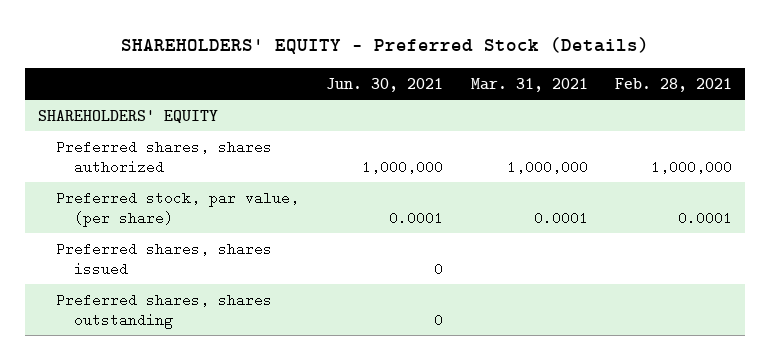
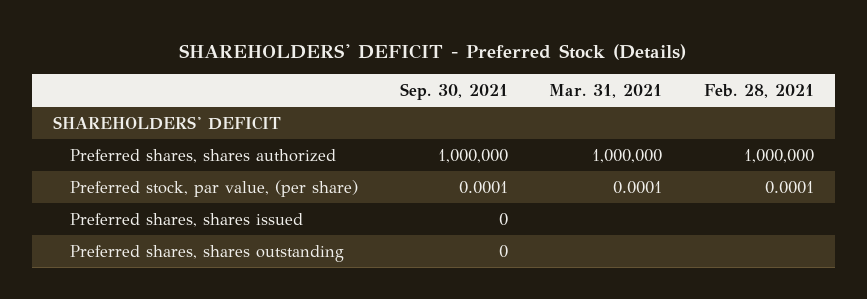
- SHAREHOLDERS' EQUITY - Preferred Stock (Details)
+ SHAREHOLDERS' DEFICIT - Preferred Stock (Details)
- | Jun. 30, 2021 | Mar. 31, 2021 | Feb. 28, 2021
+ | Sep. 30, 2021 | Mar. 31, 2021 | Feb. 28, 2021
- SHAREHOLDERS' EQUITY
+ SHAREHOLDERS' DEFICIT

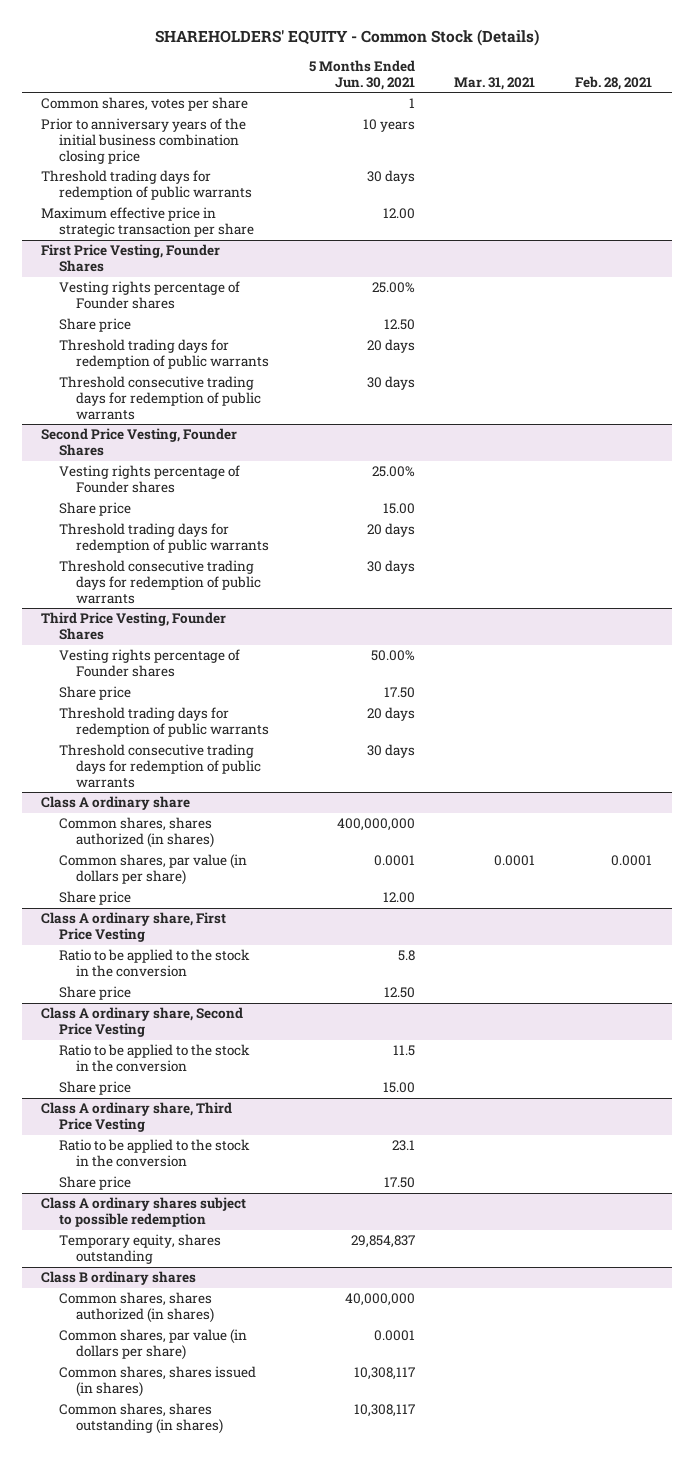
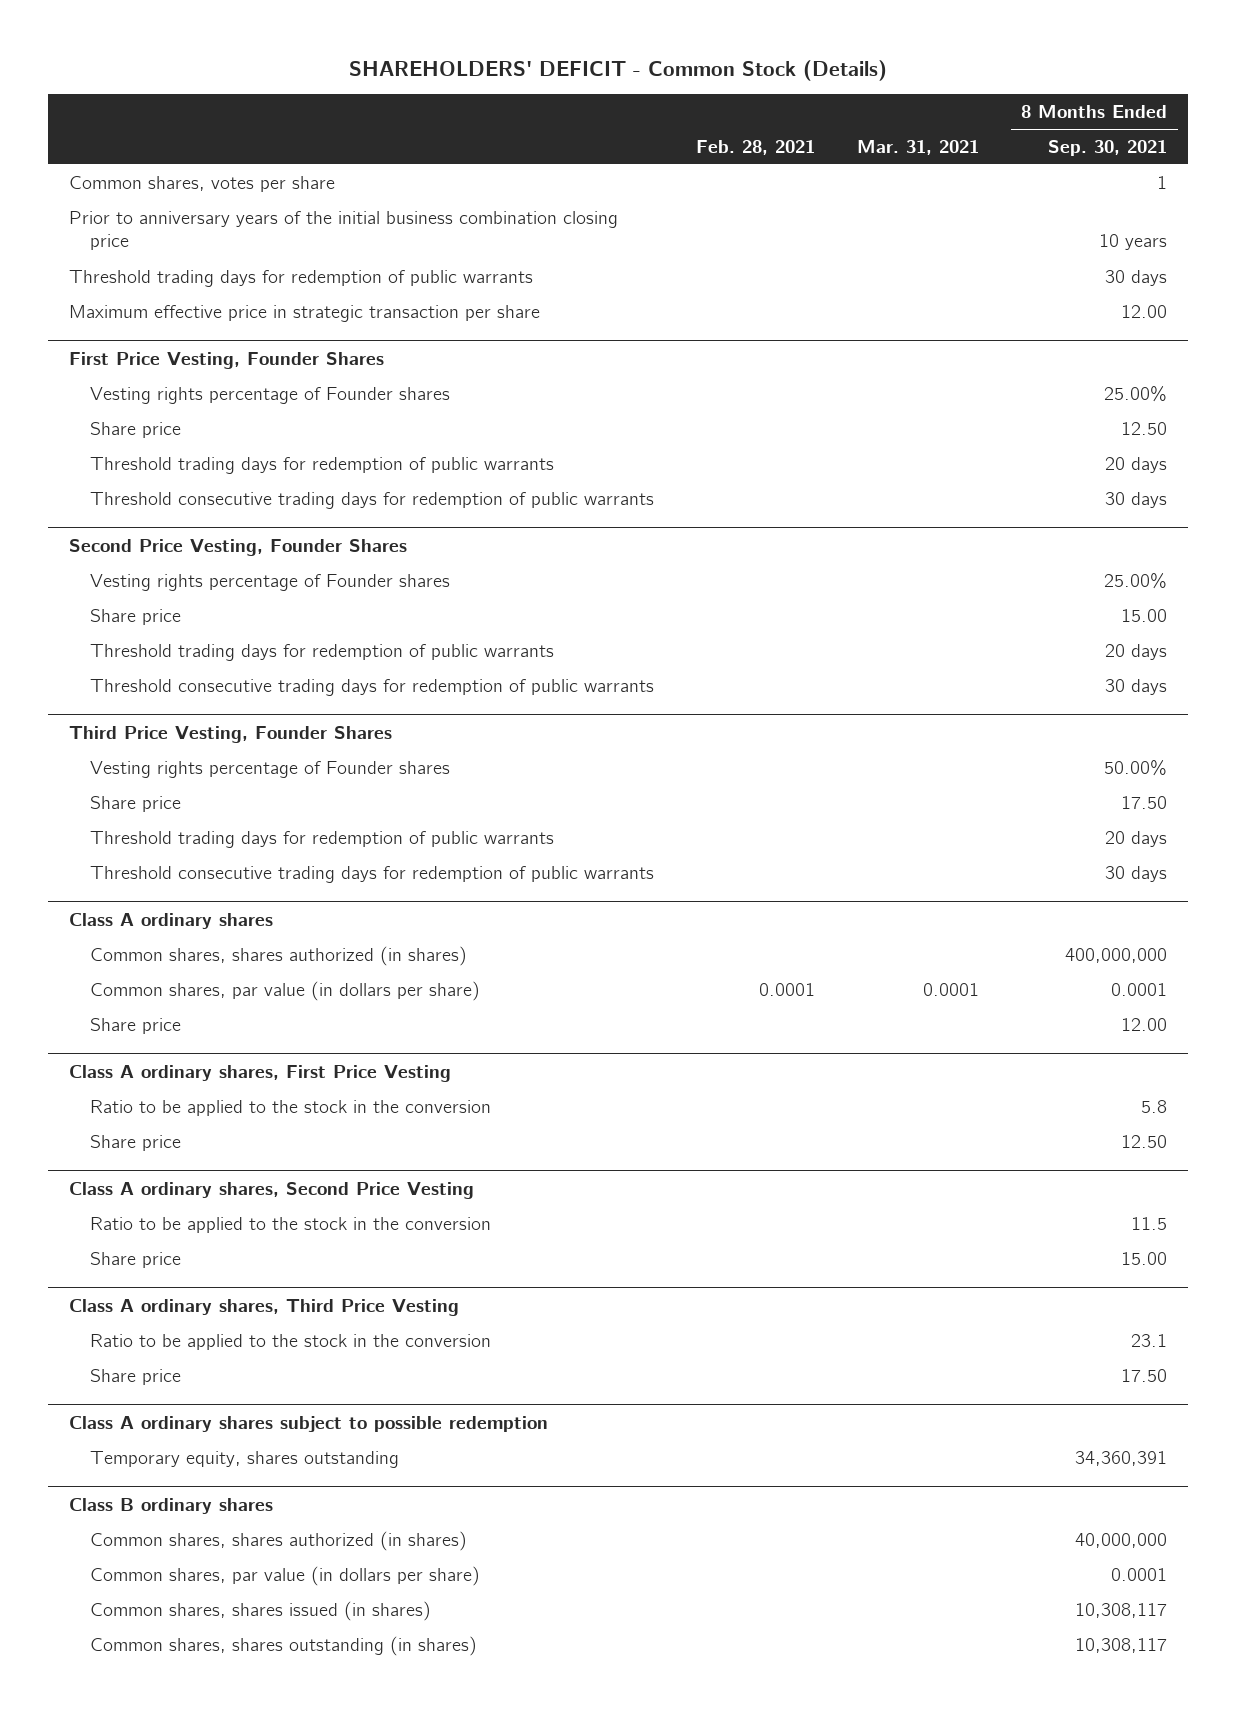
- SHAREHOLDERS' EQUITY - Common Stock (Details)
+ SHAREHOLDERS' DEFICIT - Common Stock (Details)
- | 5 Months Ended Jun. 30, 2021 | Mar. 31, 2021 | Feb. 28, 2021
+ | Feb. 28, 2021 | Mar. 31, 2021 | 8 Months Ended Sep. 30, 2021
- Class A ordinary share
+ Class A ordinary shares
- Class A ordinary share, First Price Vesting
+ Class A ordinary shares, First Price Vesting
- Class A ordinary share, Second Price Vesting
+ Class A ordinary shares, Second Price Vesting
- Class A ordinary share, Third Price Vesting
+ Class A ordinary shares, Third Price Vesting

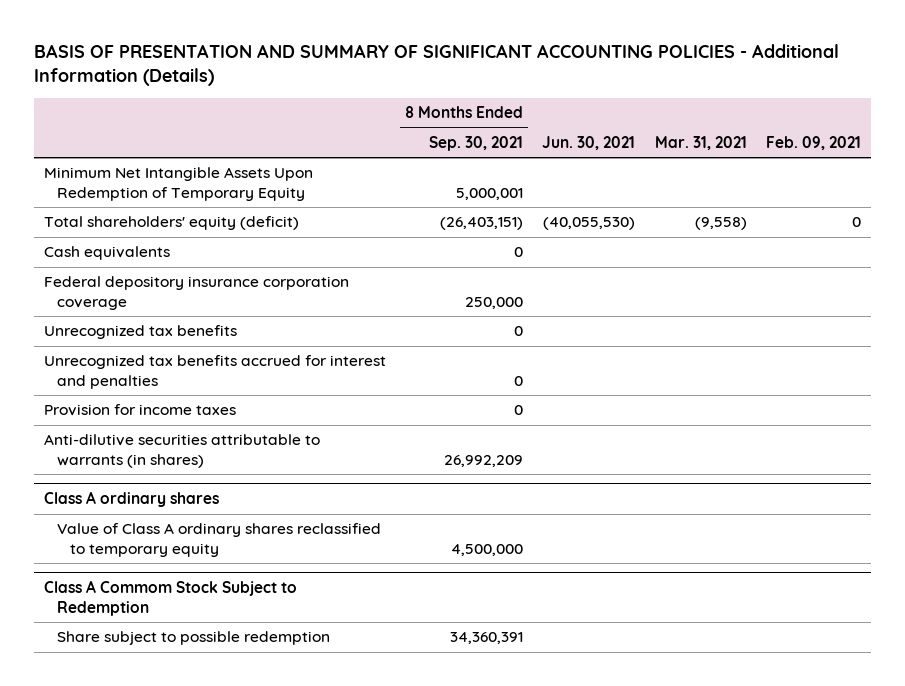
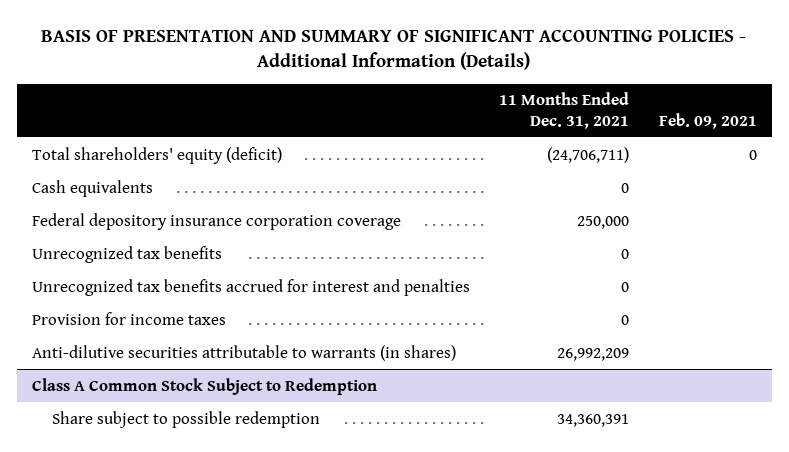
- | 8 Months Ended Sep. 30, 2021 | Jun. 30, 2021 | Mar. 31, 2021 | Feb. 09, 2021
+ | 11 Months Ended Dec. 31, 2021 | Feb. 09, 2021
- Minimum Net Intangible Assets Upon Redemption of Temporary Equity | 5,000,001 | | |
- Class A ordinary shares
- Value of Class A ordinary shares reclassified to temporary equity | 4,500,000 | | |
- Class A Commom Stock Subject to Redemption
+ Class A Common Stock Subject to Redemption

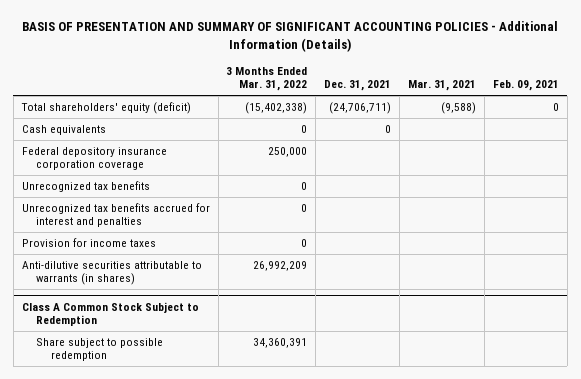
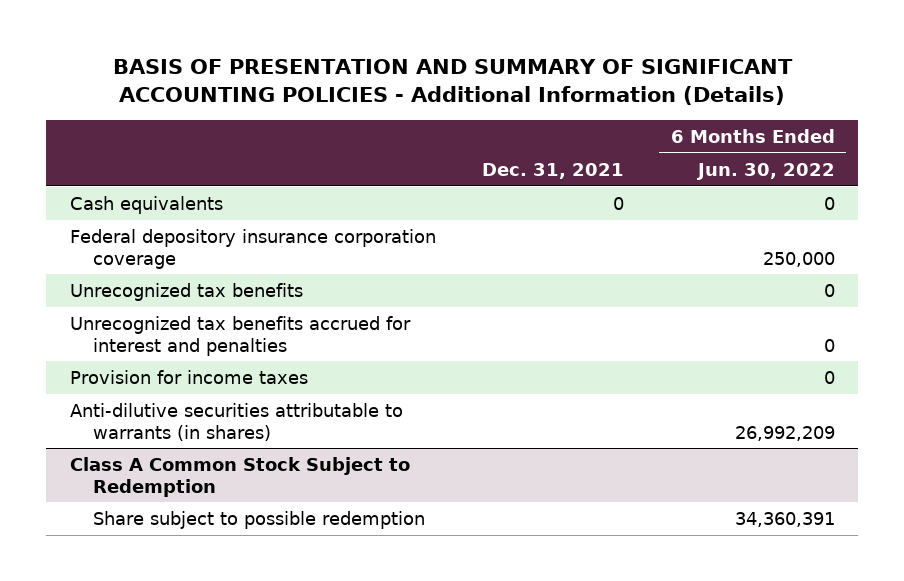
- | 3 Months Ended Mar. 31, 2022 | Dec. 31, 2021 | Mar. 31, 2021 | Feb. 09, 2021
+ | Dec. 31, 2021 | 6 Months Ended Jun. 30, 2022
- Total shareholders' equity (deficit) | (15,402,338) | (24,706,711) | (9,588) | 0

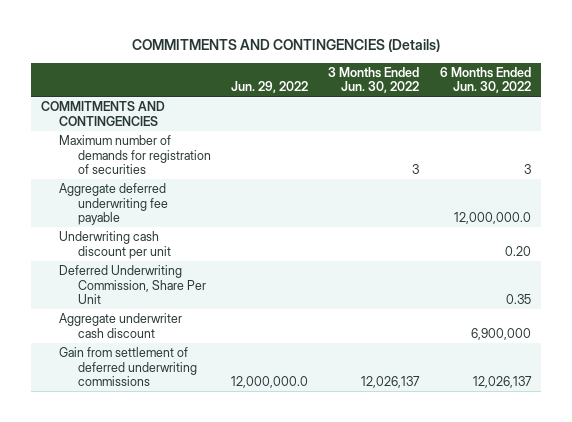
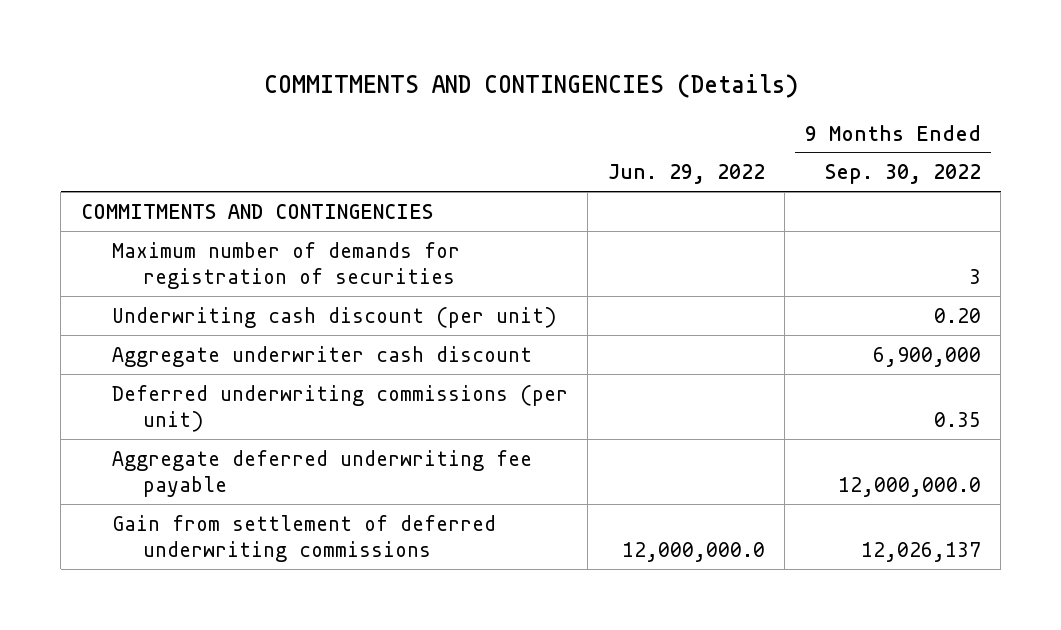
- | Jun. 29, 2022 | 3 Months Ended Jun. 30, 2022 | 6 Months Ended Jun. 30, 2022
+ | Jun. 29, 2022 | 9 Months Ended Sep. 30, 2022
- Underwriting cash discount per unit | | | 0.20
- Deferred Underwriting Commission, Share Per Unit | | | 0.35
+ Underwriting cash discount (per unit) | | 0.20
+ Deferred underwriting commissions (per unit) | | 0.35
moved down: Aggregate deferred underwriting fee payable | | 12,000,000.0

